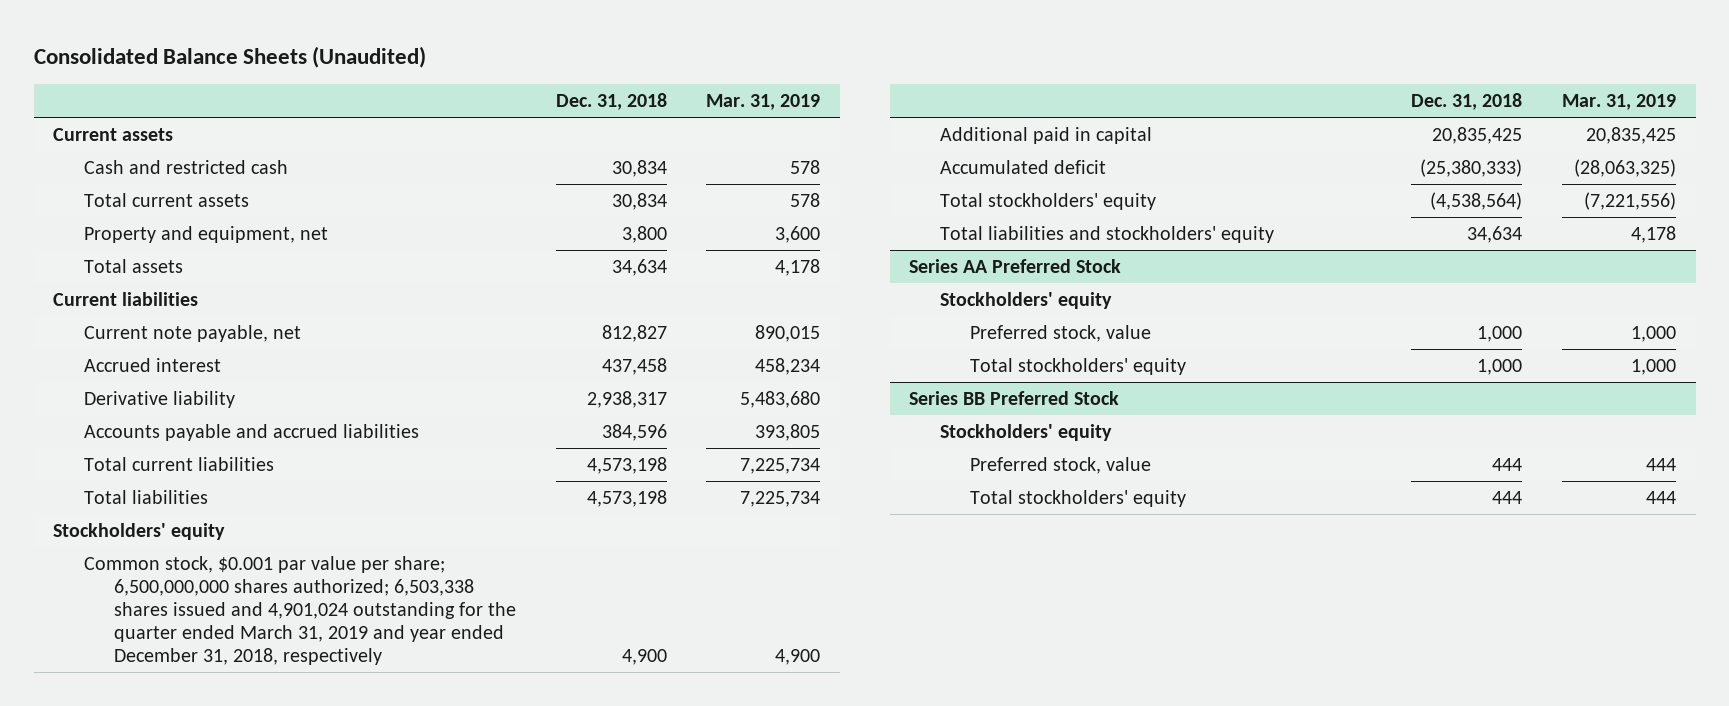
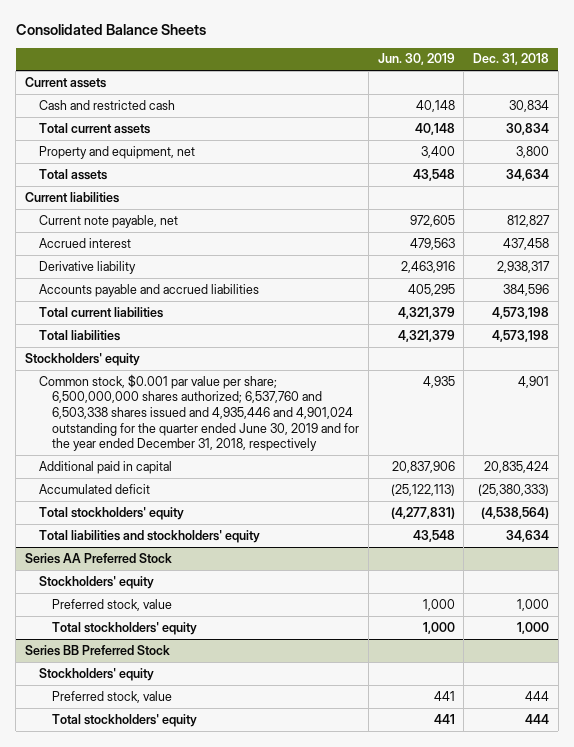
- Consolidated Balance Sheets (Unaudited)
+ Consolidated Balance Sheets
- | Dec. 31, 2018 | Mar. 31, 2019
+ | Jun. 30, 2019 | Dec. 31, 2018
- Common stock, $0.001 par value per share; 6,500,000,000 shares authorized; 6,503,338 shares issued and 4,901,024 outstanding for the quarter ended March 31, 2019 and year ended December 31, 2018, respectively | 4,900 | 4,900
- Additional paid in capital | 20,835,425 | 20,835,425
+ Common stock, $0.001 par value per share; 6,500,000,000 shares authorized; 6,537,760 and 6,503,338 shares issued and 4,935,446 and 4,901,024 outstanding for the quarter ended June 30, 2019 and for the year ended December 31, 2018, respectively | 4,935 | 4,901
+ Additional paid in capital | 20,837,906 | 20,835,424

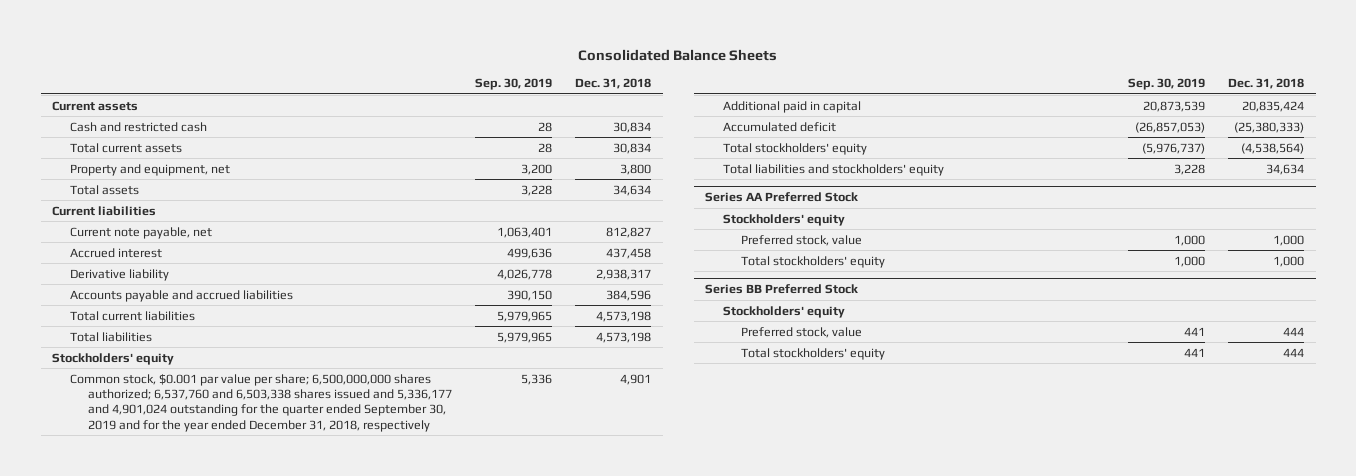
- | Jun. 30, 2019 | Dec. 31, 2018
+ | Sep. 30, 2019 | Dec. 31, 2018
- Common stock, $0.001 par value per share; 6,500,000,000 shares authorized; 6,537,760 and 6,503,338 shares issued and 4,935,446 and 4,901,024 outstanding for the quarter ended June 30, 2019 and for the year ended December 31, 2018, respectively | 4,935 | 4,901
+ Common stock, $0.001 par value per share; 6,500,000,000 shares authorized; 6,537,760 and 6,503,338 shares issued and 5,336,177 and 4,901,024 outstanding for the quarter ended September 30, 2019 and for the year ended December 31, 2018, respectively | 5,336 | 4,901

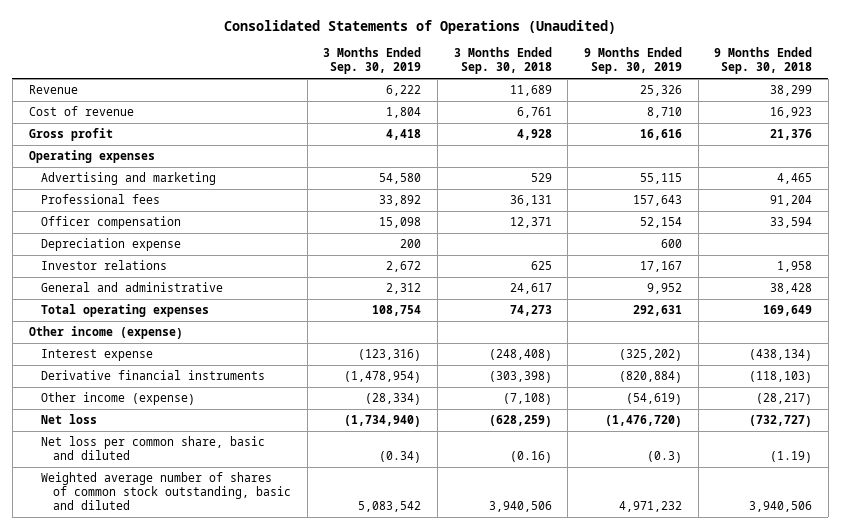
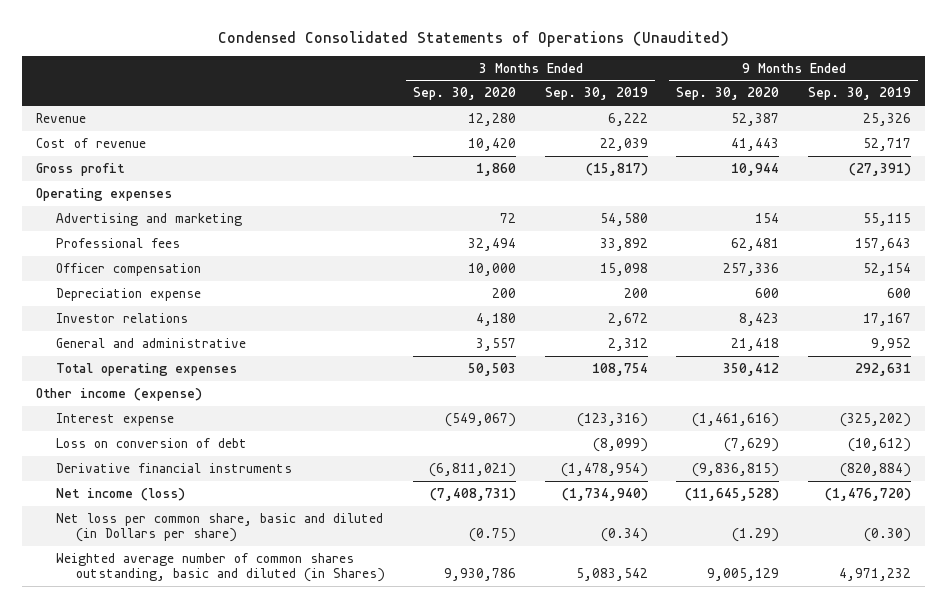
- Consolidated Statements of Operations (Unaudited)
+ Condensed Consolidated Statements of Operations (Unaudited)
- | 3 Months Ended Sep. 30, 2019 | 3 Months Ended Sep. 30, 2018 | 9 Months Ended Sep. 30, 2019 | 9 Months Ended Sep. 30, 2018
+ | 3 Months Ended Sep. 30, 2020 | 3 Months Ended Sep. 30, 2019 | 9 Months Ended Sep. 30, 2020 | 9 Months Ended Sep. 30, 2019
- Cost of revenue | 1,804 | 6,761 | 8,710 | 16,923
- Gross profit | 4,418 | 4,928 | 16,616 | 21,376
+ Cost of revenue | 10,420 | 22,039 | 41,443 | 52,717
+ Gross profit | 1,860 | (15,817) | 10,944 | (27,391)
+ Loss on conversion of debt | | (8,099) | (7,629) | (10,612)
- Other income (expense) | (28,334) | (7,108) | (54,619) | (28,217)
- Net loss | (1,734,940) | (628,259) | (1,476,720) | (732,727)
- Net loss per common share, basic and diluted | (0.34) | (0.16) | (0.3) | (1.19)
- Weighted average number of shares of common stock outstanding, basic and diluted | 5,083,542 | 3,940,506 | 4,971,232 | 3,940,506
+ Net income (loss) | (7,408,731) | (1,734,940) | (11,645,528) | (1,476,720)
+ Net loss per common share, basic and diluted (in Dollars per share) | (0.75) | (0.34) | (1.29) | (0.30)
+ Weighted average number of common shares outstanding, basic and diluted (in Shares) | 9,930,786 | 5,083,542 | 9,005,129 | 4,971,232

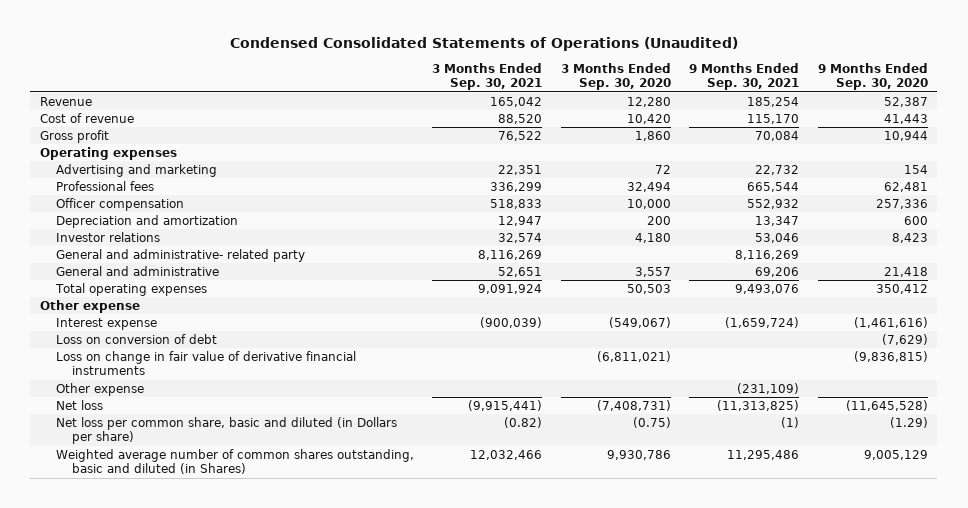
- | 3 Months Ended Sep. 30, 2020 | 3 Months Ended Sep. 30, 2019 | 9 Months Ended Sep. 30, 2020 | 9 Months Ended Sep. 30, 2019
+ | 3 Months Ended Sep. 30, 2021 | 3 Months Ended Sep. 30, 2020 | 9 Months Ended Sep. 30, 2021 | 9 Months Ended Sep. 30, 2020
- Depreciation expense | 200 | 200 | 600 | 600
+ Depreciation and amortization | 12,947 | 200 | 13,347 | 600
+ General and administrative- related party | 8,116,269 | | 8,116,269 |
- Other income (expense)
+ Other expense
- Derivative financial instruments | (6,811,021) | (1,478,954) | (9,836,815) | (820,884)
- Net income (loss) | (7,408,731) | (1,734,940) | (11,645,528) | (1,476,720)
+ Loss on change in fair value of derivative financial instruments | | (6,811,021) | | (9,836,815)
+ Other expense | | | (231,109) |
+ Net loss | (9,915,441) | (7,408,731) | (11,313,825) | (11,645,528)

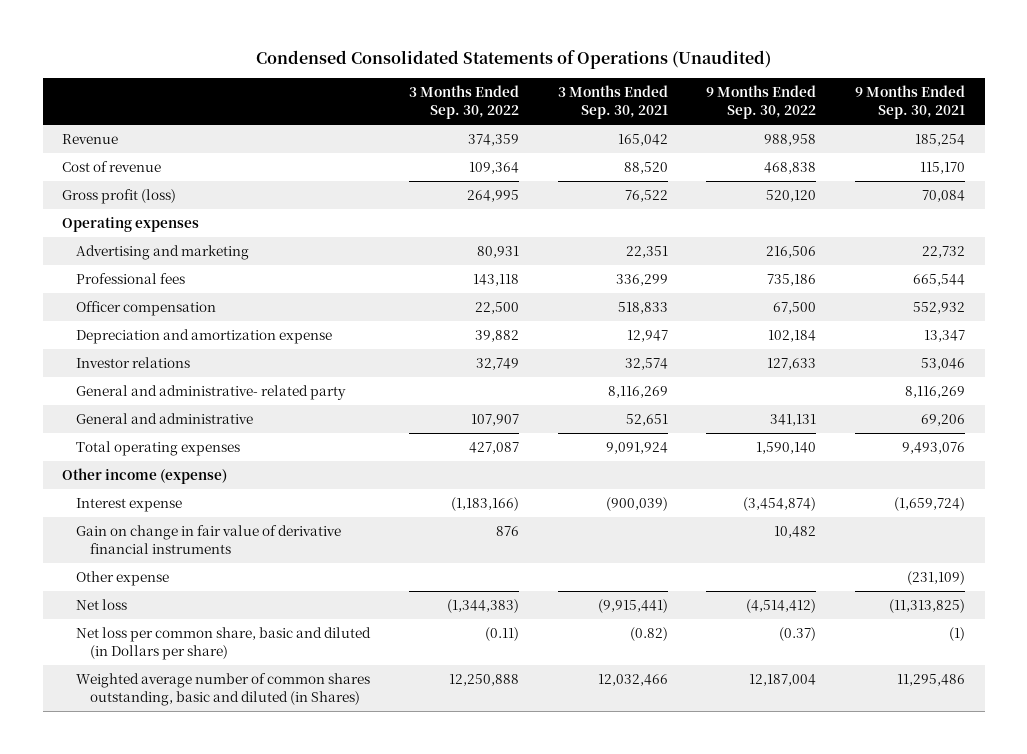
- | 3 Months Ended Sep. 30, 2021 | 3 Months Ended Sep. 30, 2020 | 9 Months Ended Sep. 30, 2021 | 9 Months Ended Sep. 30, 2020
+ | 3 Months Ended Sep. 30, 2022 | 3 Months Ended Sep. 30, 2021 | 9 Months Ended Sep. 30, 2022 | 9 Months Ended Sep. 30, 2021
- Gross profit | 76,522 | 1,860 | 70,084 | 10,944
+ Gross profit (loss) | 264,995 | 76,522 | 520,120 | 70,084
- Depreciation and amortization | 12,947 | 200 | 13,347 | 600
+ Depreciation and amortization expense | 39,882 | 12,947 | 102,184 | 13,347
- Other expense
+ Other income (expense)
- Loss on conversion of debt | | | | (7,629)
- Loss on change in fair value of derivative financial instruments | | (6,811,021) | | (9,836,815)
+ Gain on change in fair value of derivative financial instruments | 876 | | 10,482 |

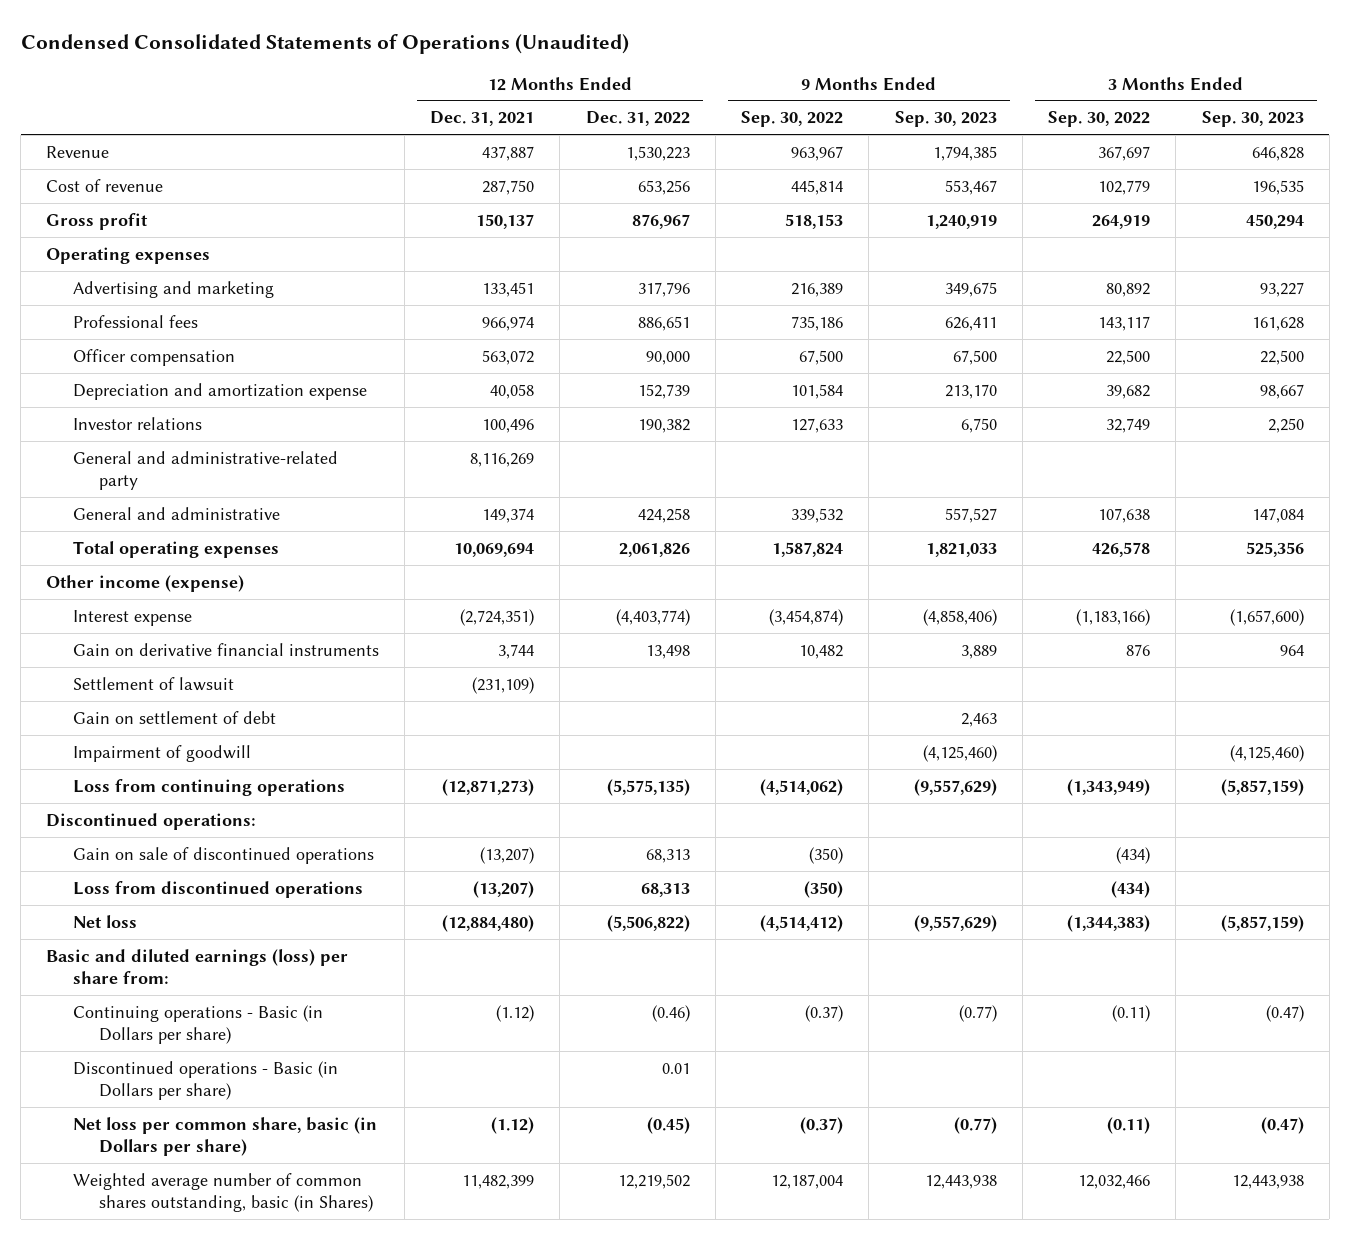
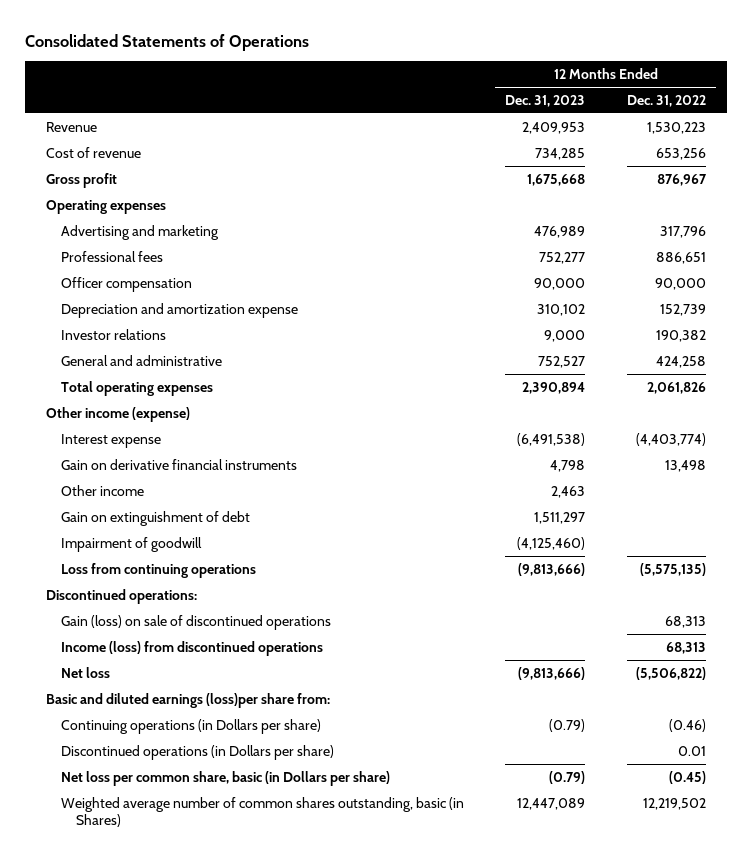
- Condensed Consolidated Statements of Operations (Unaudited)
+ Consolidated Statements of Operations
- | 12 Months Ended Dec. 31, 2021 | 12 Months Ended Dec. 31, 2022 | 9 Months Ended Sep. 30, 2022 | 9 Months Ended Sep. 30, 2023 | 3 Months Ended Sep. 30, 2022 | 3 Months Ended Sep. 30, 2023
+ | 12 Months Ended Dec. 31, 2023 | 12 Months Ended Dec. 31, 2022
- General and administrative-related party | 8,116,269 | | | | |
- Settlement of lawsuit | (231,109) | | | | |
- Gain on settlement of debt | | | | 2,463 | |
+ Other income | 2,463 |
+ Gain on extinguishment of debt | 1,511,297 |
- Gain on sale of discontinued operations | (13,207) | 68,313 | (350) | | (434) |
- Loss from discontinued operations | (13,207) | 68,313 | (350) | | (434) |
+ Gain (loss) on sale of discontinued operations | | 68,313
+ Income (loss) from discontinued operations | | 68,313
- Basic and diluted earnings (loss) per share from:
- Continuing operations - Basic (in Dollars per share) | (1.12) | (0.46) | (0.37) | (0.77) | (0.11) | (0.47)
- Discontinued operations - Basic (in Dollars per share) | | 0.01 | | | |
+ Basic and diluted earnings (loss)per share from:
+ Continuing operations (in Dollars per share) | (0.79) | (0.46)
+ Discontinued operations (in Dollars per share) | | 0.01

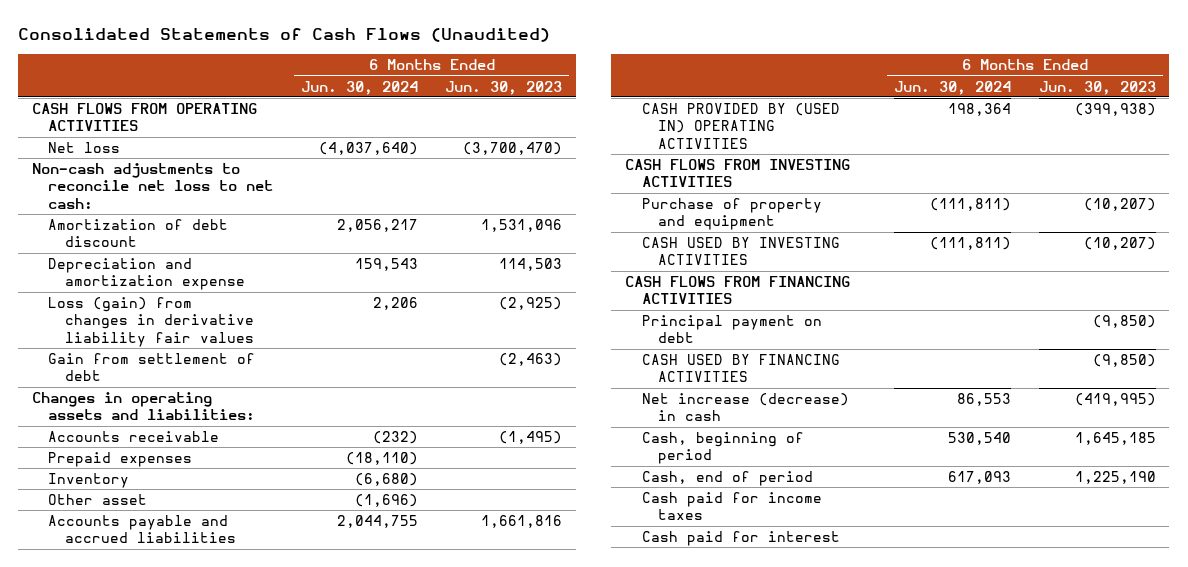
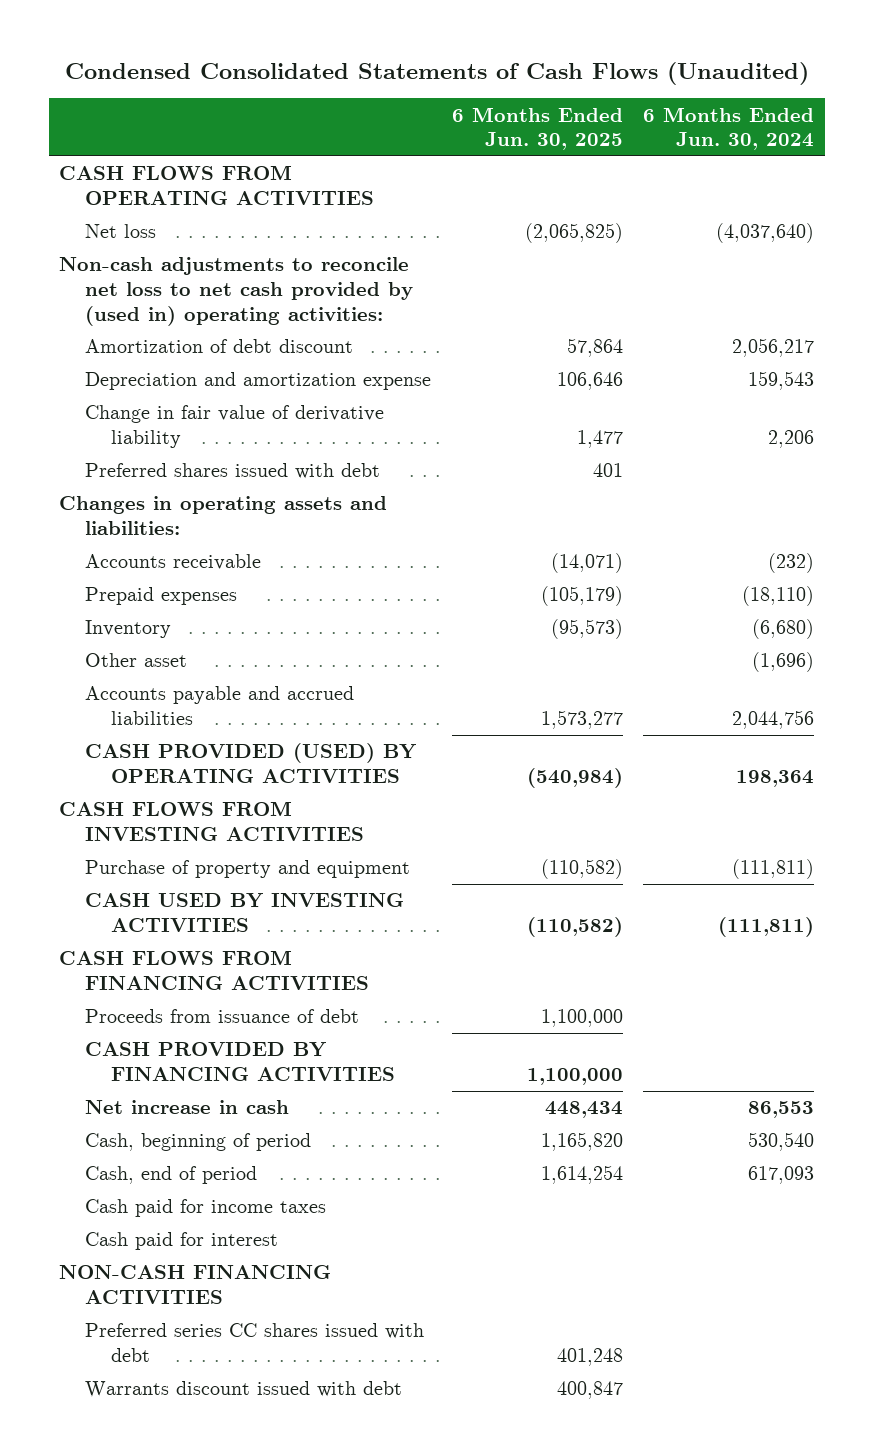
- Consolidated Statements of Cash Flows (Unaudited)
+ Condensed Consolidated Statements of Cash Flows (Unaudited)
- | 6 Months Ended Jun. 30, 2024 | 6 Months Ended Jun. 30, 2023
+ | 6 Months Ended Jun. 30, 2025 | 6 Months Ended Jun. 30, 2024
- Non-cash adjustments to reconcile net loss to net cash:
+ Non-cash adjustments to reconcile net loss to net cash provided by (used in) operating activities:
- Loss (gain) from changes in derivative liability fair values | 2,206 | (2,925)
- Gain from settlement of debt | | (2,463)
+ Change in fair value of derivative liability | 1,477 | 2,206
+ Preferred shares issued with debt | 401 |
- Accounts payable and accrued liabilities | 2,044,755 | 1,661,816
- CASH PROVIDED BY (USED IN) OPERATING ACTIVITIES | 198,364 | (399,938)
+ Accounts payable and accrued liabilities | 1,573,277 | 2,044,756
+ CASH PROVIDED (USED) BY OPERATING ACTIVITIES | (540,984) | 198,364
- Principal payment on debt | | (9,850)
- CASH USED BY FINANCING ACTIVITIES | | (9,850)
- Net increase (decrease) in cash | 86,553 | (419,995)
+ Proceeds from issuance of debt | 1,100,000 |
+ CASH PROVIDED BY FINANCING ACTIVITIES | 1,100,000 |
+ Net increase in cash | 448,434 | 86,553
+ NON-CASH FINANCING ACTIVITIES
+ Preferred series CC shares issued with debt | 401,248 |
+ Warrants discount issued with debt | 400,847 |

